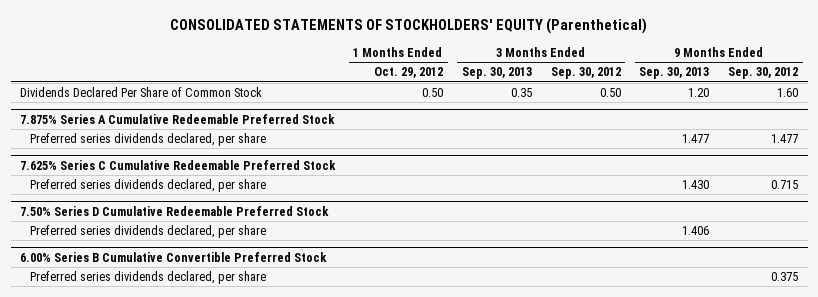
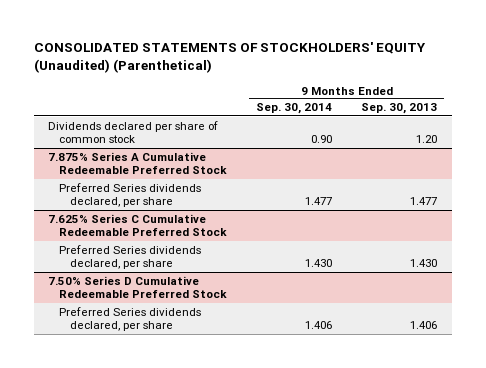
- CONSOLIDATED STATEMENTS OF STOCKHOLDERS' EQUITY (Parenthetical)
+ CONSOLIDATED STATEMENTS OF STOCKHOLDERS' EQUITY (Unaudited) (Parenthetical)
- | 1 Months Ended Oct. 29, 2012 | 3 Months Ended Sep. 30, 2013 | 3 Months Ended Sep. 30, 2012 | 9 Months Ended Sep. 30, 2013 | 9 Months Ended Sep. 30, 2012
+ | 9 Months Ended Sep. 30, 2014 | 9 Months Ended Sep. 30, 2013
- Dividends Declared Per Share of Common Stock | 0.50 | 0.35 | 0.50 | 1.20 | 1.60
+ Dividends declared per share of common stock | 0.90 | 1.20
@ 7.875% Series A Cumulative Redeemable Preferred Stock
- Preferred series dividends declared, per share | | | | 1.477 | 1.477
+ Preferred Series dividends declared, per share | 1.477 | 1.477
@ 7.625% Series C Cumulative Redeemable Preferred Stock
- Preferred series dividends declared, per share | | | | 1.430 | 0.715
+ Preferred Series dividends declared, per share | 1.430 | 1.430
@ 7.50% Series D Cumulative Redeemable Preferred Stock
- Preferred series dividends declared, per share | | | | 1.406 |
- 6.00% Series B Cumulative Convertible Preferred Stock
- Preferred series dividends declared, per share | | | | | 0.375
@ 7.50% Series D Cumulative Redeemable Preferred Stock
+ Preferred Series dividends declared, per share | 1.406 | 1.406

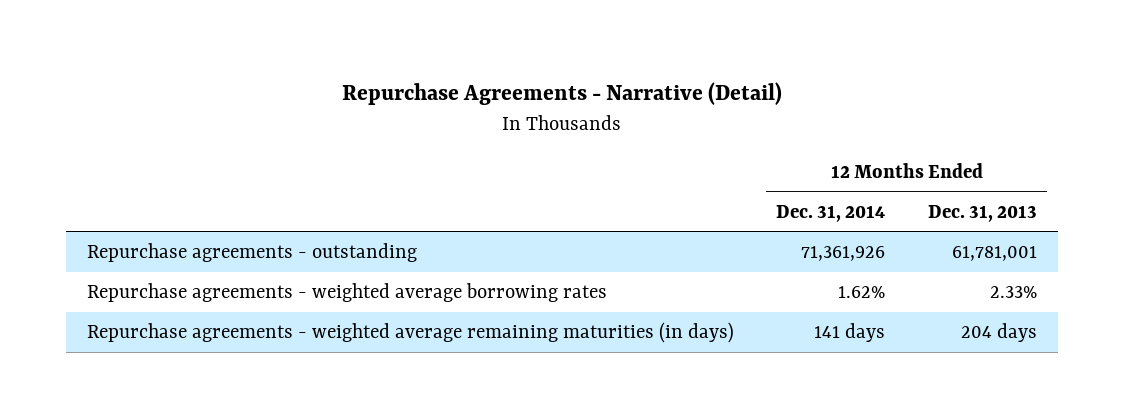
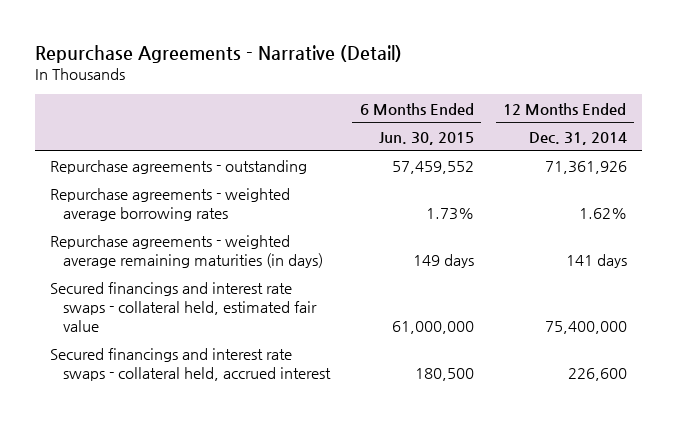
- | 12 Months Ended Dec. 31, 2014 | 12 Months Ended Dec. 31, 2013
+ | 6 Months Ended Jun. 30, 2015 | 12 Months Ended Dec. 31, 2014
+ Secured financings and interest rate swaps - collateral held, estimated fair value | 61,000,000 | 75,400,000
+ Secured financings and interest rate swaps - collateral held, accrued interest | 180,500 | 226,600

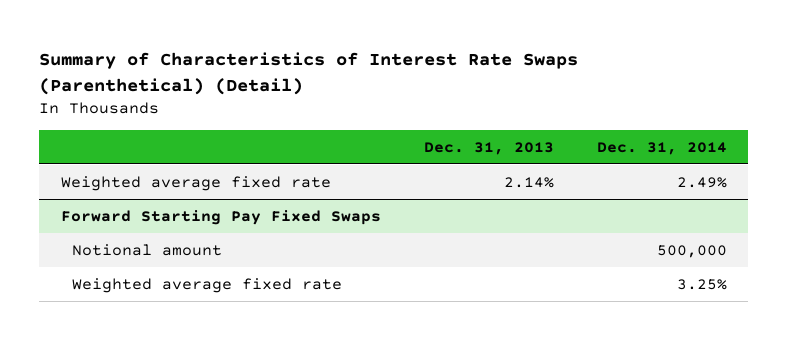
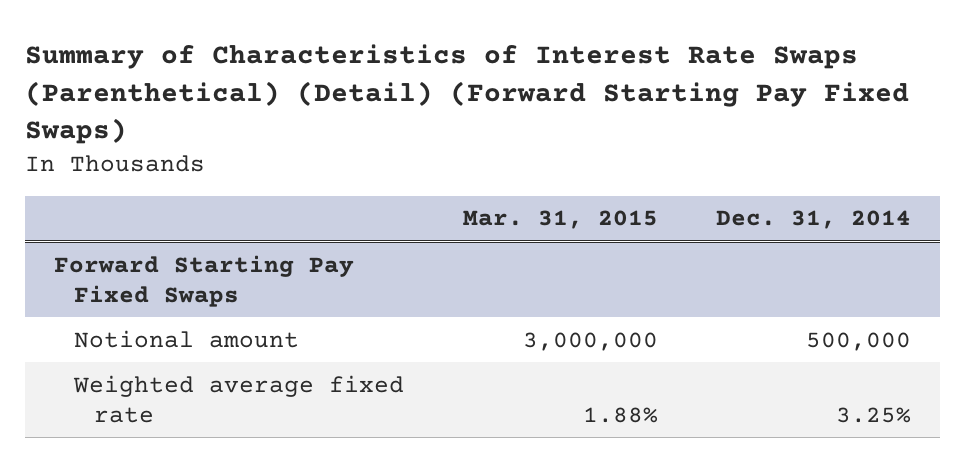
- Summary of Characteristics of Interest Rate Swaps (Parenthetical) (Detail)
+ Summary of Characteristics of Interest Rate Swaps (Parenthetical) (Detail) (Forward Starting Pay Fixed Swaps)
- | Dec. 31, 2013 | Dec. 31, 2014
+ | Mar. 31, 2015 | Dec. 31, 2014
- Weighted average fixed rate | 2.14% | 2.49%

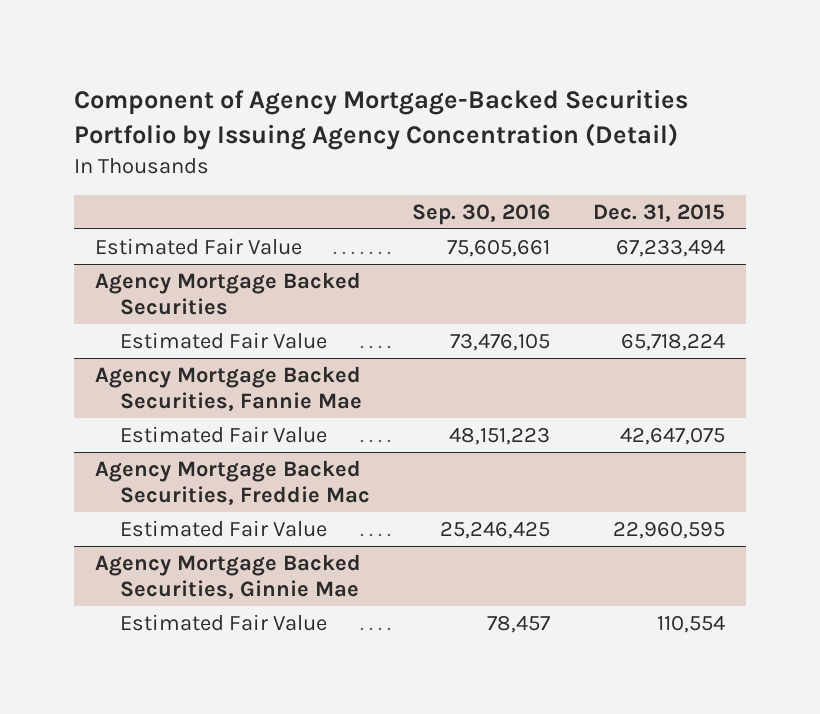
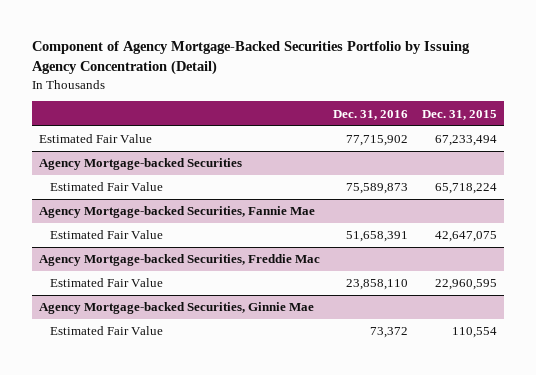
- | Sep. 30, 2016 | Dec. 31, 2015
+ | Dec. 31, 2016 | Dec. 31, 2015
- Agency Mortgage Backed Securities
+ Agency Mortgage-backed Securities
- Agency Mortgage Backed Securities, Fannie Mae
+ Agency Mortgage-backed Securities, Fannie Mae
- Agency Mortgage Backed Securities, Freddie Mac
+ Agency Mortgage-backed Securities, Freddie Mac
- Agency Mortgage Backed Securities, Ginnie Mae
+ Agency Mortgage-backed Securities, Ginnie Mae

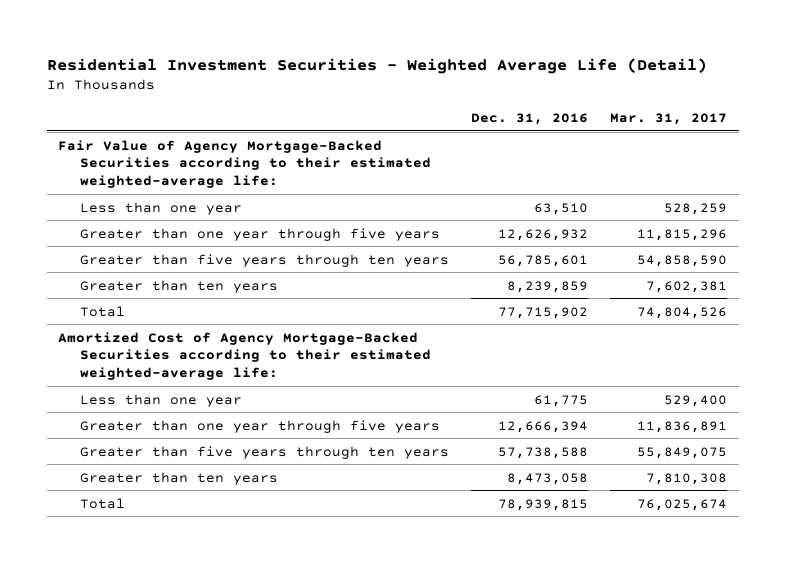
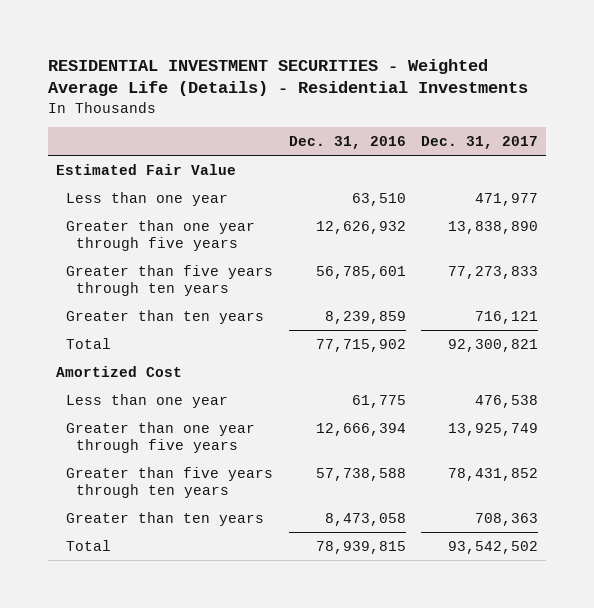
- Residential Investment Securities - Weighted Average Life (Detail)
+ RESIDENTIAL INVESTMENT SECURITIES - Weighted Average Life (Details) - Residential Investments
- | Dec. 31, 2016 | Mar. 31, 2017
+ | Dec. 31, 2016 | Dec. 31, 2017
- Fair Value of Agency Mortgage-Backed Securities according to their estimated weighted-average life:
+ Estimated Fair Value
- Amortized Cost of Agency Mortgage-Backed Securities according to their estimated weighted-average life:
+ Amortized Cost

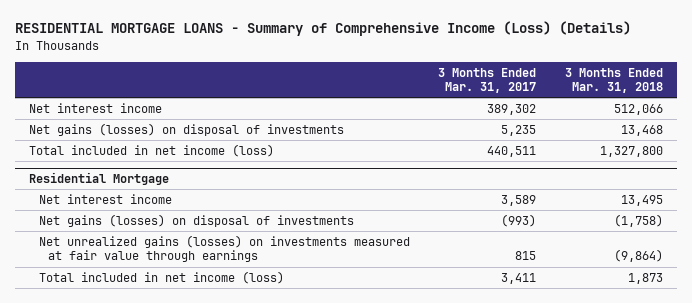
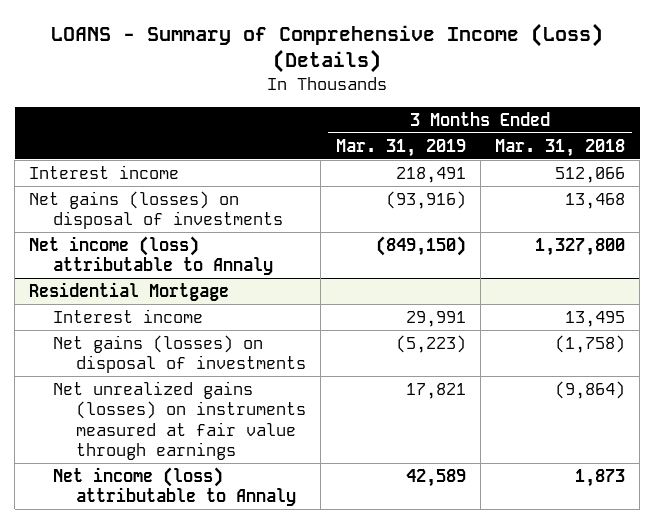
- RESIDENTIAL MORTGAGE LOANS - Summary of Comprehensive Income (Loss) (Details)
+ LOANS - Summary of Comprehensive Income (Loss) (Details)
- | 3 Months Ended Mar. 31, 2017 | 3 Months Ended Mar. 31, 2018
+ | 3 Months Ended Mar. 31, 2019 | 3 Months Ended Mar. 31, 2018
- Net interest income | 389,302 | 512,066
+ Interest income | 218,491 | 512,066
- Total included in net income (loss) | 440,511 | 1,327,800
+ Net income (loss) attributable to Annaly | (849,150) | 1,327,800
@ Residential Mortgage
- Net interest income | 3,589 | 13,495
+ Interest income | 29,991 | 13,495
- Net unrealized gains (losses) on investments measured at fair value through earnings | 815 | (9,864)
- Total included in net income (loss) | 3,411 | 1,873
+ Net unrealized gains (losses) on instruments measured at fair value through earnings | 17,821 | (9,864)
+ Net income (loss) attributable to Annaly | 42,589 | 1,873

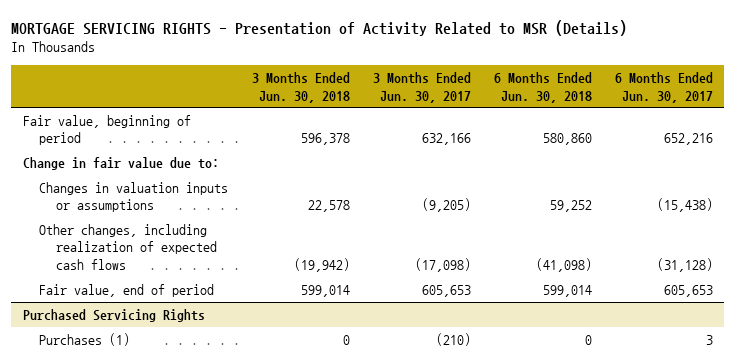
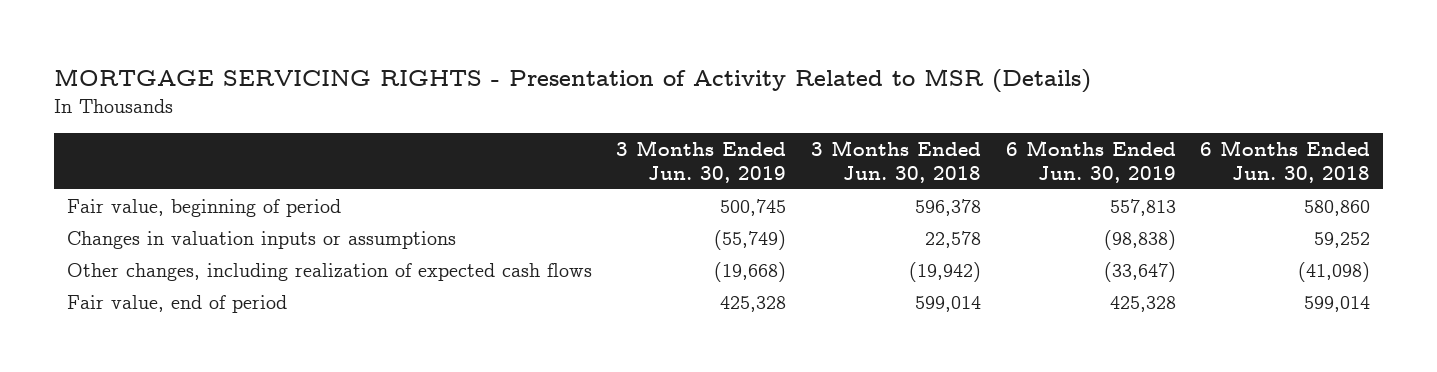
- | 3 Months Ended Jun. 30, 2018 | 3 Months Ended Jun. 30, 2017 | 6 Months Ended Jun. 30, 2018 | 6 Months Ended Jun. 30, 2017
+ | 3 Months Ended Jun. 30, 2019 | 3 Months Ended Jun. 30, 2018 | 6 Months Ended Jun. 30, 2019 | 6 Months Ended Jun. 30, 2018
- Change in fair value due to:
- Purchased Servicing Rights
- Purchases (1) | 0 | (210) | 0 | 3

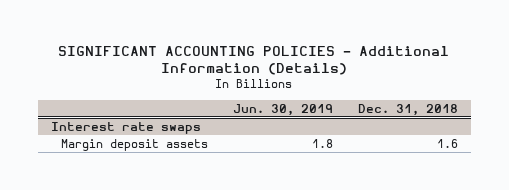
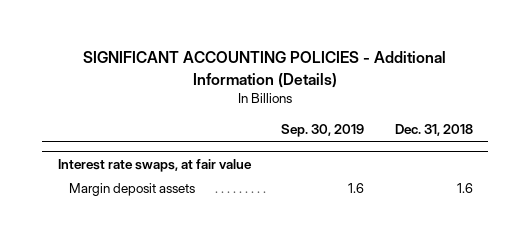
- | Jun. 30, 2019 | Dec. 31, 2018
+ | Sep. 30, 2019 | Dec. 31, 2018
- Interest rate swaps
+ Interest rate swaps, at fair value

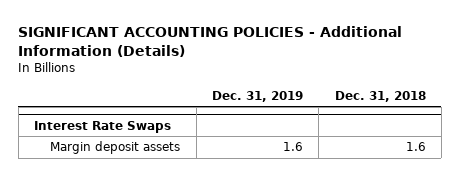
- | Sep. 30, 2019 | Dec. 31, 2018
+ | Dec. 31, 2019 | Dec. 31, 2018
- Interest rate swaps, at fair value
+ Interest Rate Swaps

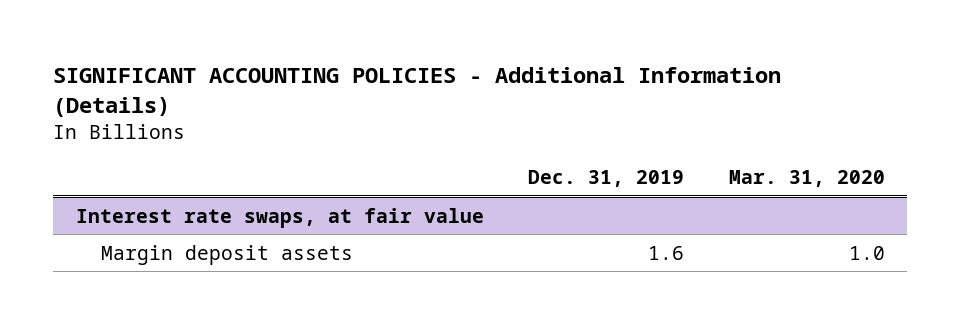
- | Dec. 31, 2019 | Dec. 31, 2018
+ | Dec. 31, 2019 | Mar. 31, 2020
- Interest Rate Swaps
+ Interest rate swaps, at fair value

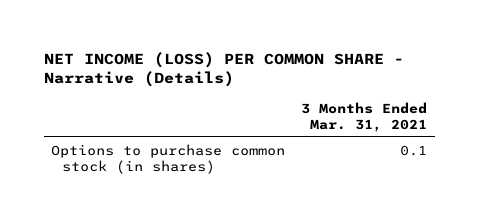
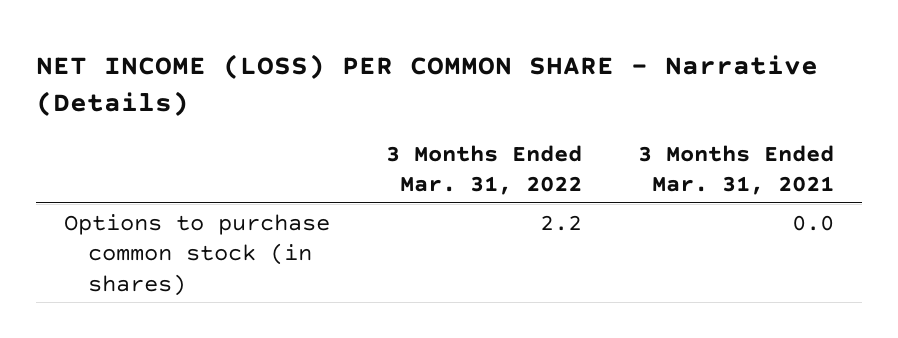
- | 3 Months Ended Mar. 31, 2021
+ | 3 Months Ended Mar. 31, 2022 | 3 Months Ended Mar. 31, 2021
- Options to purchase common stock (in shares) | 0.1
+ Options to purchase common stock (in shares) | 2.2 | 0.0

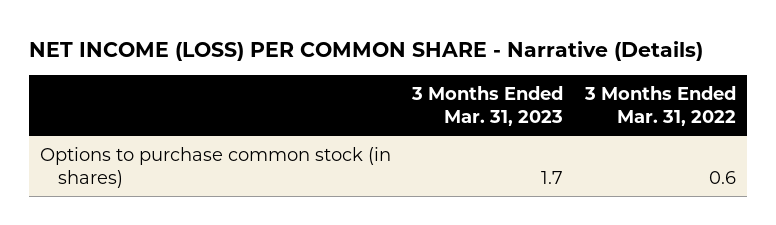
- | 3 Months Ended Mar. 31, 2022 | 3 Months Ended Mar. 31, 2021
+ | 3 Months Ended Mar. 31, 2023 | 3 Months Ended Mar. 31, 2022
- Options to purchase common stock (in shares) | 2.2 | 0.0
+ Options to purchase common stock (in shares) | 1.7 | 0.6

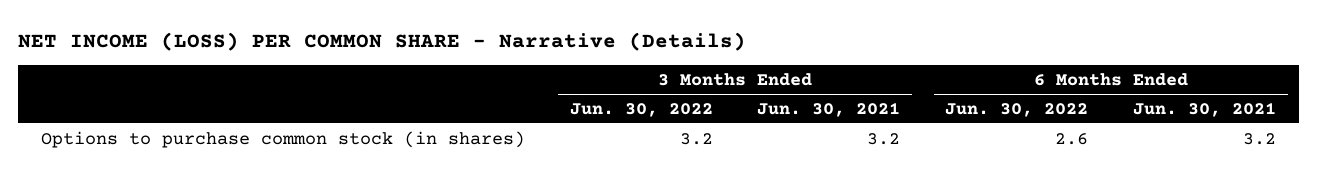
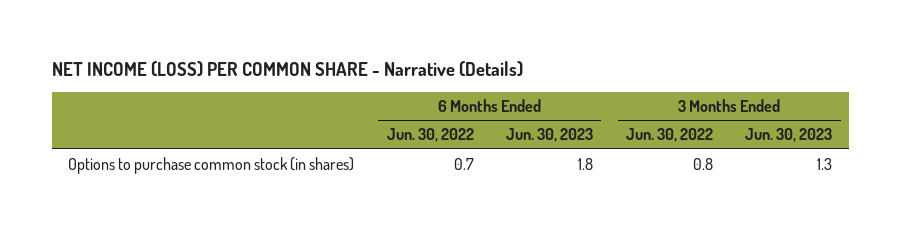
- | 3 Months Ended Jun. 30, 2022 | 3 Months Ended Jun. 30, 2021 | 6 Months Ended Jun. 30, 2022 | 6 Months Ended Jun. 30, 2021
+ | 6 Months Ended Jun. 30, 2022 | 6 Months Ended Jun. 30, 2023 | 3 Months Ended Jun. 30, 2022 | 3 Months Ended Jun. 30, 2023
- Options to purchase common stock (in shares) | 3.2 | 3.2 | 2.6 | 3.2
+ Options to purchase common stock (in shares) | 0.7 | 1.8 | 0.8 | 1.3

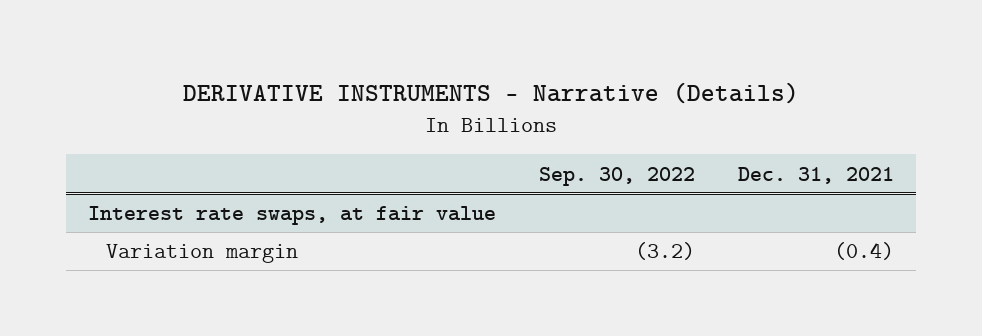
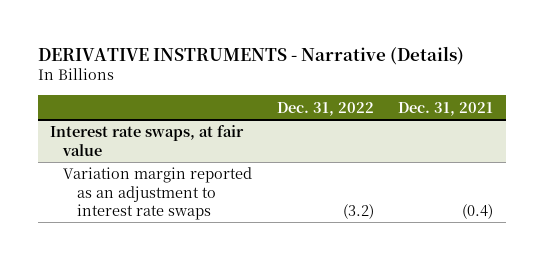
- | Sep. 30, 2022 | Dec. 31, 2021
+ | Dec. 31, 2022 | Dec. 31, 2021
@ Interest rate swaps, at fair value
- Variation margin | (3.2) | (0.4)
+ Variation margin reported as an adjustment to interest rate swaps | (3.2) | (0.4)

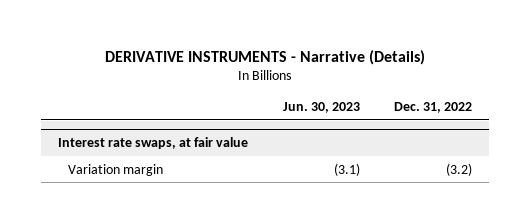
- | Dec. 31, 2022 | Dec. 31, 2021
+ | Jun. 30, 2023 | Dec. 31, 2022
@ Interest rate swaps, at fair value
- Variation margin reported as an adjustment to interest rate swaps | (3.2) | (0.4)
+ Variation margin | (3.1) | (3.2)

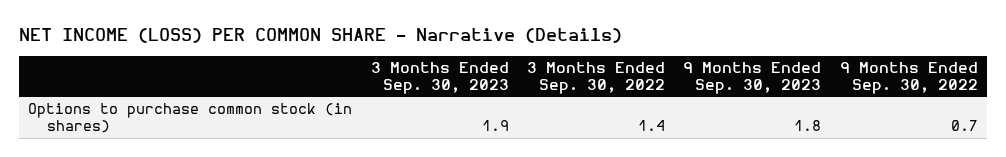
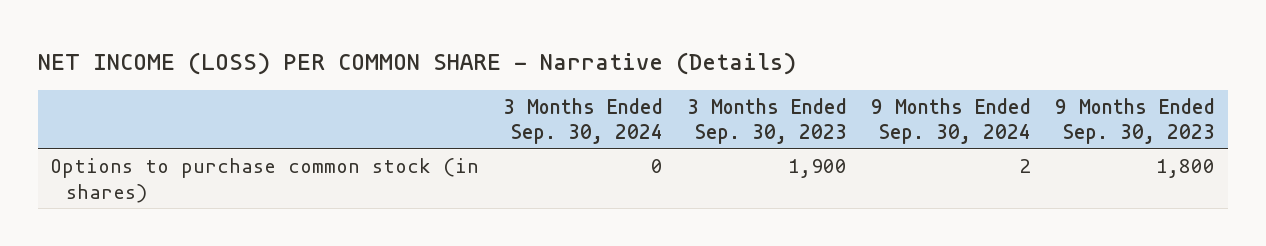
- | 3 Months Ended Sep. 30, 2023 | 3 Months Ended Sep. 30, 2022 | 9 Months Ended Sep. 30, 2023 | 9 Months Ended Sep. 30, 2022
+ | 3 Months Ended Sep. 30, 2024 | 3 Months Ended Sep. 30, 2023 | 9 Months Ended Sep. 30, 2024 | 9 Months Ended Sep. 30, 2023
- Options to purchase common stock (in shares) | 1.9 | 1.4 | 1.8 | 0.7
+ Options to purchase common stock (in shares) | 0 | 1,900 | 2 | 1,800

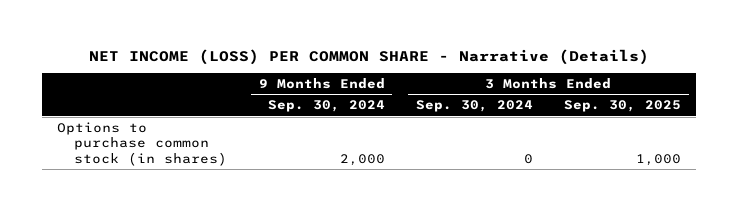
- | 3 Months Ended Sep. 30, 2024 | 3 Months Ended Sep. 30, 2023 | 9 Months Ended Sep. 30, 2024 | 9 Months Ended Sep. 30, 2023
+ | 9 Months Ended Sep. 30, 2024 | 3 Months Ended Sep. 30, 2024 | 3 Months Ended Sep. 30, 2025
- Options to purchase common stock (in shares) | 0 | 1,900 | 2 | 1,800
+ Options to purchase common stock (in shares) | 2,000 | 0 | 1,000

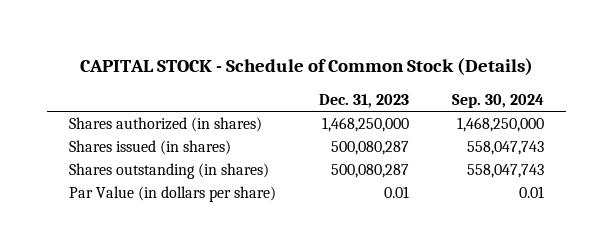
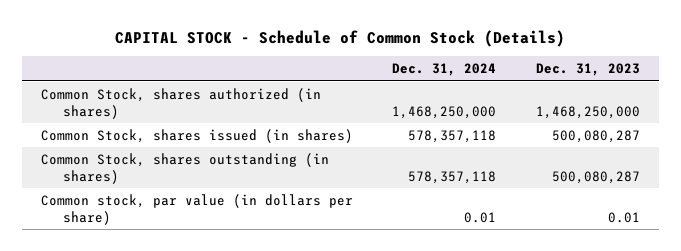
- | Dec. 31, 2023 | Sep. 30, 2024
+ | Dec. 31, 2024 | Dec. 31, 2023
- Shares authorized (in shares) | 1,468,250,000 | 1,468,250,000
- Shares issued (in shares) | 500,080,287 | 558,047,743
- Shares outstanding (in shares) | 500,080,287 | 558,047,743
- Par Value (in dollars per share) | 0.01 | 0.01
+ Common Stock, shares authorized (in shares) | 1,468,250,000 | 1,468,250,000
+ Common Stock, shares issued (in shares) | 578,357,118 | 500,080,287
+ Common Stock, shares outstanding (in shares) | 578,357,118 | 500,080,287
+ Common stock, par value (in dollars per share) | 0.01 | 0.01

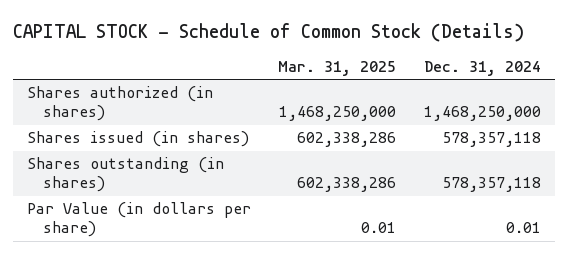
- | Dec. 31, 2024 | Dec. 31, 2023
+ | Mar. 31, 2025 | Dec. 31, 2024
- Common Stock, shares authorized (in shares) | 1,468,250,000 | 1,468,250,000
- Common Stock, shares issued (in shares) | 578,357,118 | 500,080,287
- Common Stock, shares outstanding (in shares) | 578,357,118 | 500,080,287
- Common stock, par value (in dollars per share) | 0.01 | 0.01
+ Shares authorized (in shares) | 1,468,250,000 | 1,468,250,000
+ Shares issued (in shares) | 602,338,286 | 578,357,118
+ Shares outstanding (in shares) | 602,338,286 | 578,357,118
+ Par Value (in dollars per share) | 0.01 | 0.01

